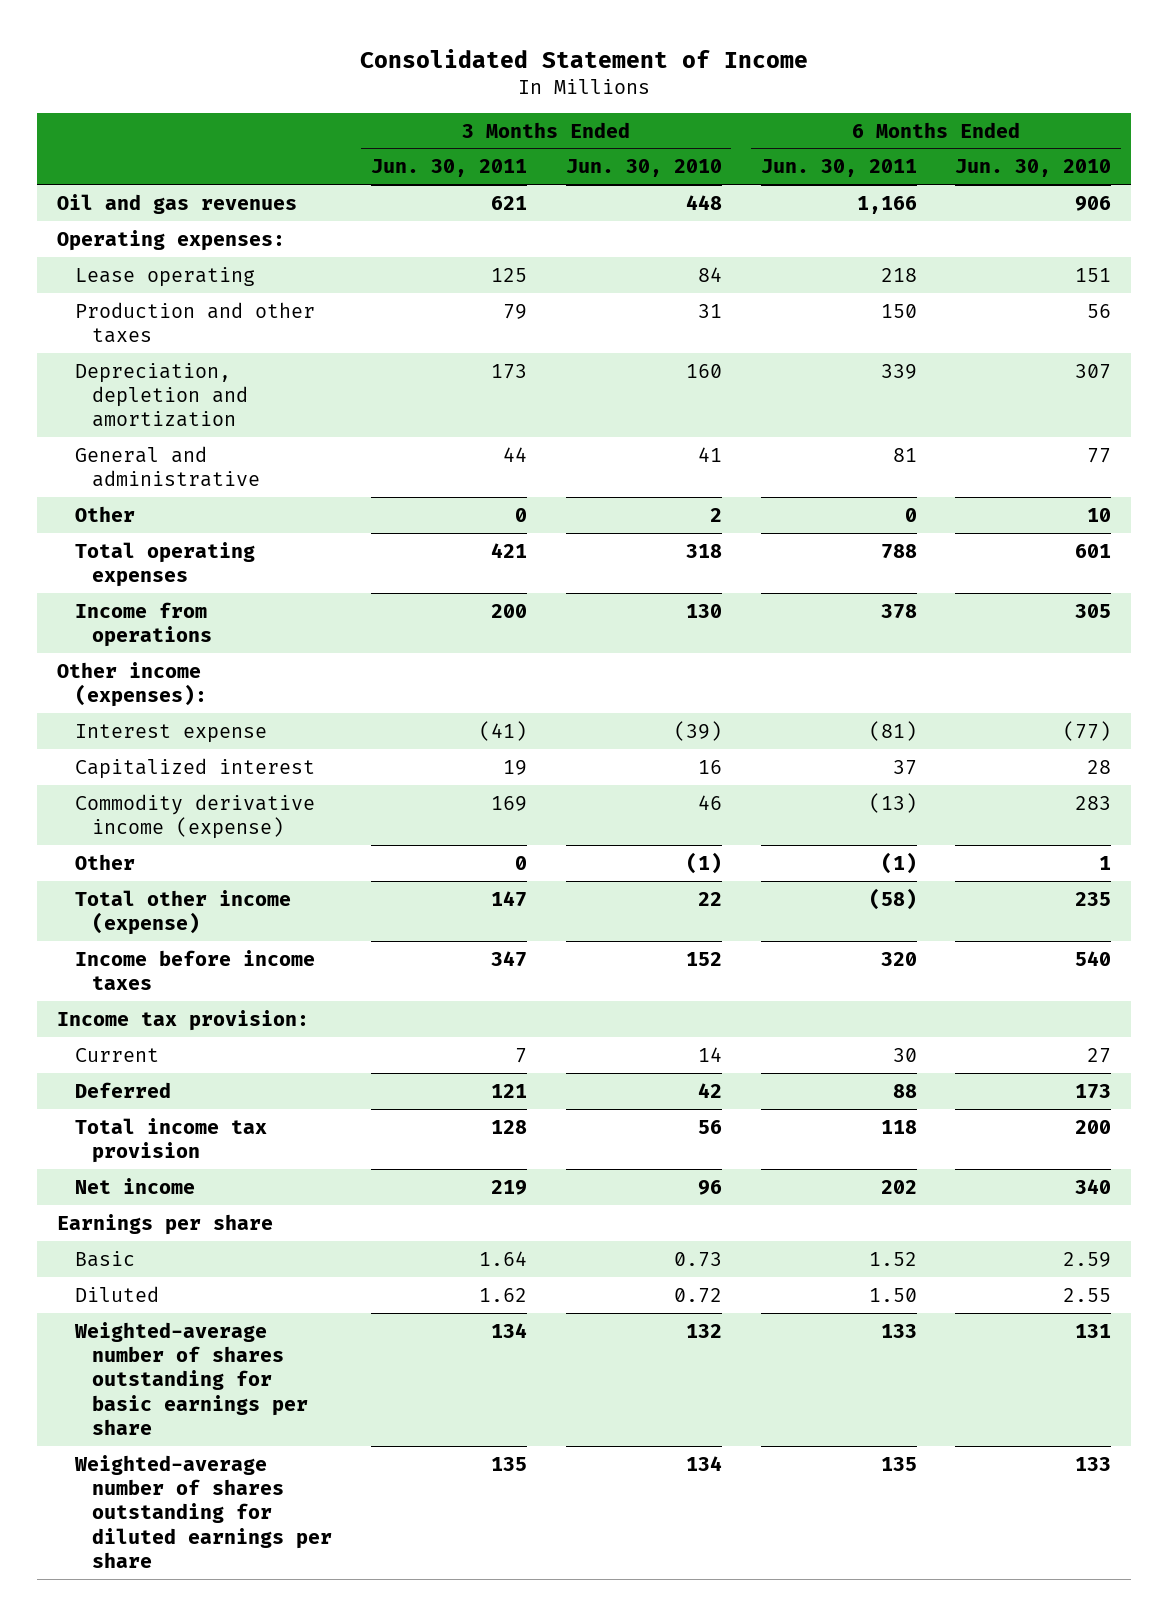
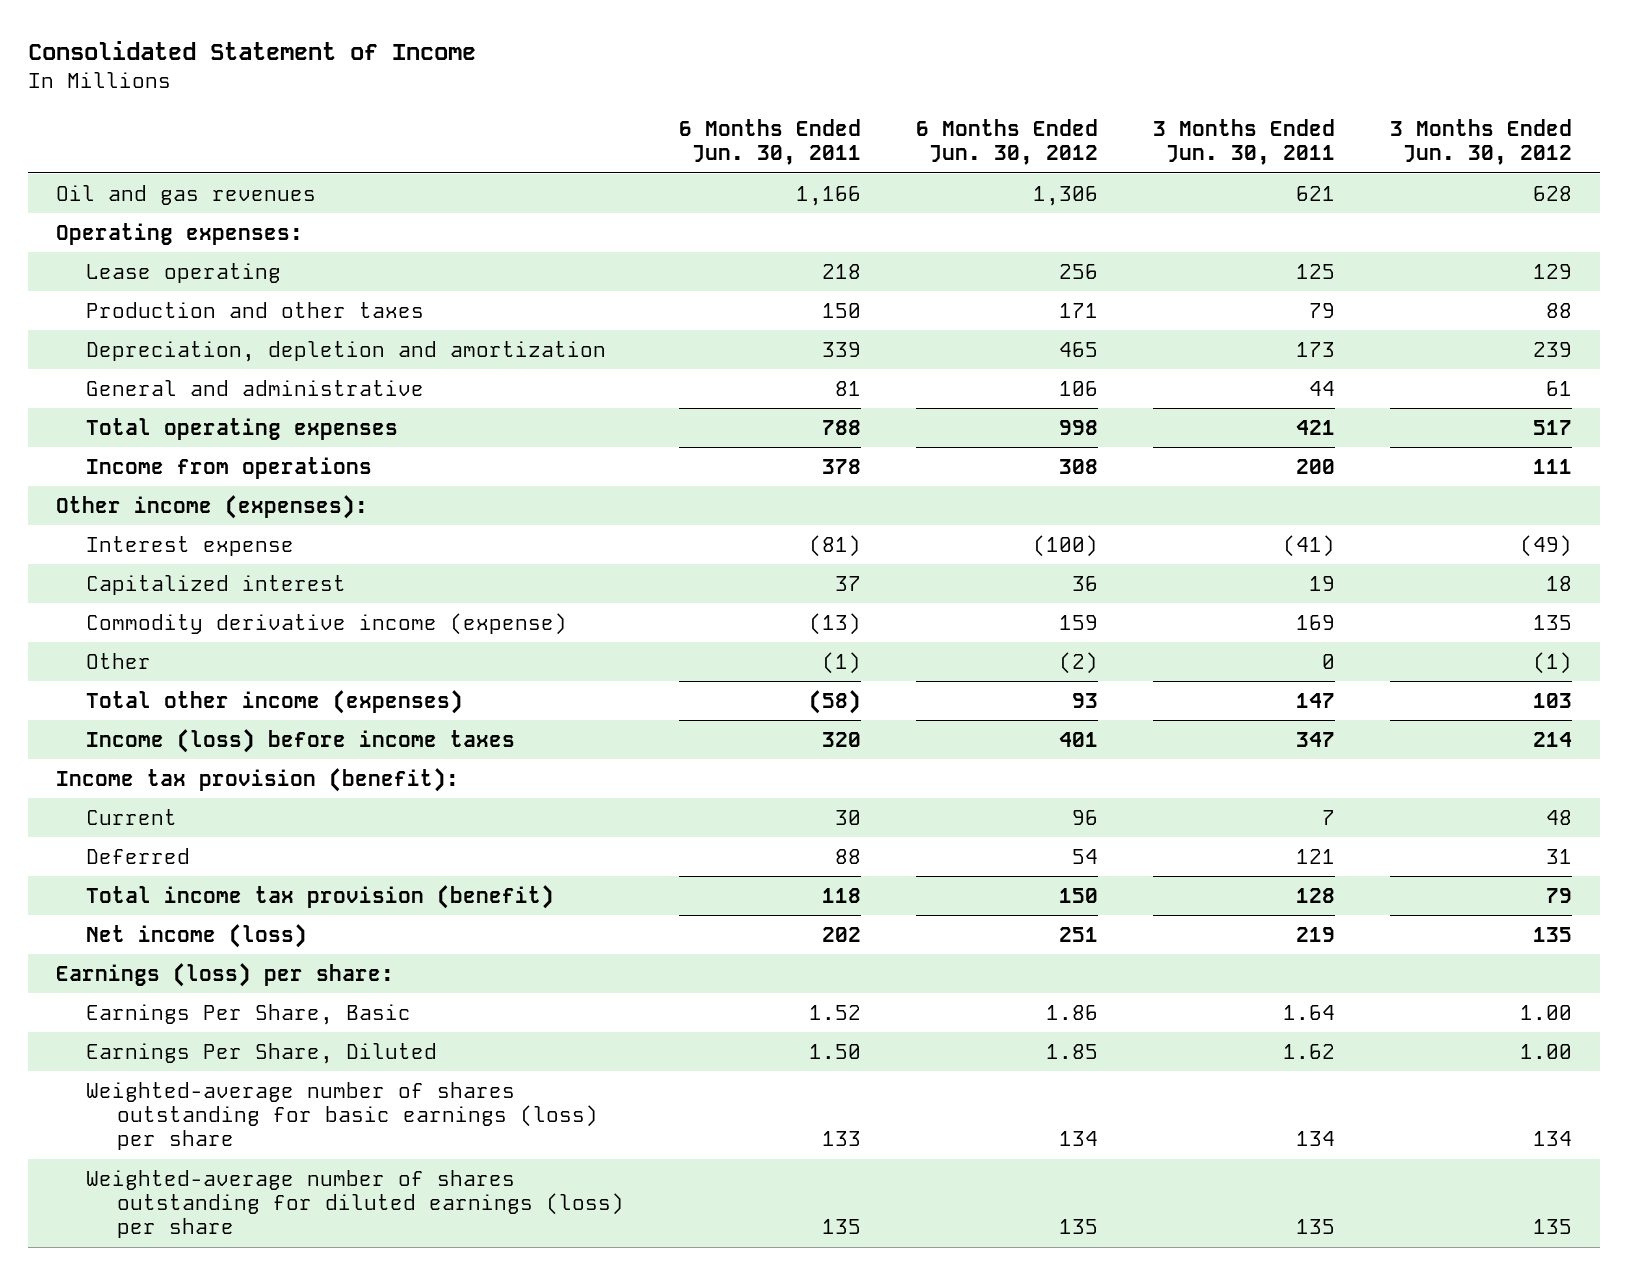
- | 3 Months Ended Jun. 30, 2011 | 3 Months Ended Jun. 30, 2010 | 6 Months Ended Jun. 30, 2011 | 6 Months Ended Jun. 30, 2010
+ | 6 Months Ended Jun. 30, 2011 | 6 Months Ended Jun. 30, 2012 | 3 Months Ended Jun. 30, 2011 | 3 Months Ended Jun. 30, 2012
- Other | 0 | 2 | 0 | 10
- Total other income (expense) | 147 | 22 | (58) | 235
- Income before income taxes | 347 | 152 | 320 | 540
- Income tax provision:
+ Total other income (expenses) | (58) | 93 | 147 | 103
+ Income (loss) before income taxes | 320 | 401 | 347 | 214
+ Income tax provision (benefit):
- Total income tax provision | 128 | 56 | 118 | 200
- Net income | 219 | 96 | 202 | 340
- Earnings per share
- Basic | 1.64 | 0.73 | 1.52 | 2.59
- Diluted | 1.62 | 0.72 | 1.50 | 2.55
- Weighted-average number of shares outstanding for basic earnings per share | 134 | 132 | 133 | 131
- Weighted-average number of shares outstanding for diluted earnings per share | 135 | 134 | 135 | 133
+ Total income tax provision (benefit) | 118 | 150 | 128 | 79
+ Net income (loss) | 202 | 251 | 219 | 135
+ Earnings (loss) per share:
+ Earnings Per Share, Basic | 1.52 | 1.86 | 1.64 | 1.00
+ Earnings Per Share, Diluted | 1.50 | 1.85 | 1.62 | 1.00
+ Weighted-average number of shares outstanding for basic earnings (loss) per share | 133 | 134 | 134 | 134
+ Weighted-average number of shares outstanding for diluted earnings (loss) per share | 135 | 135 | 135 | 135

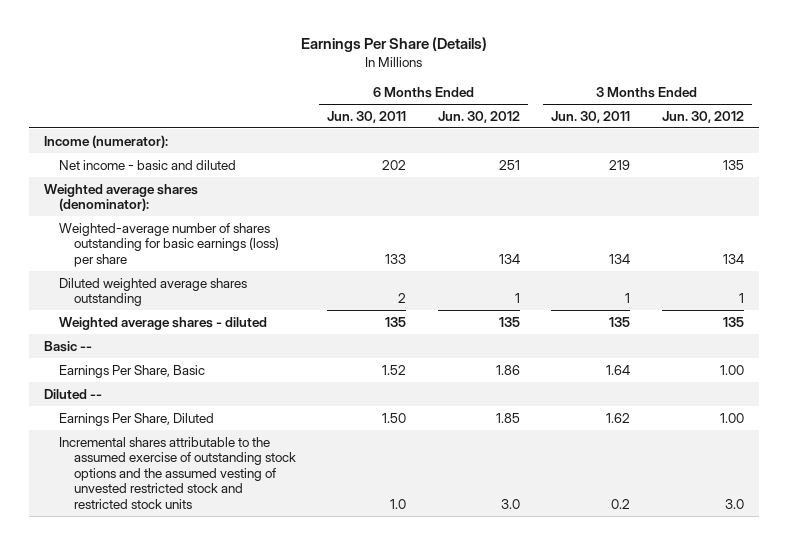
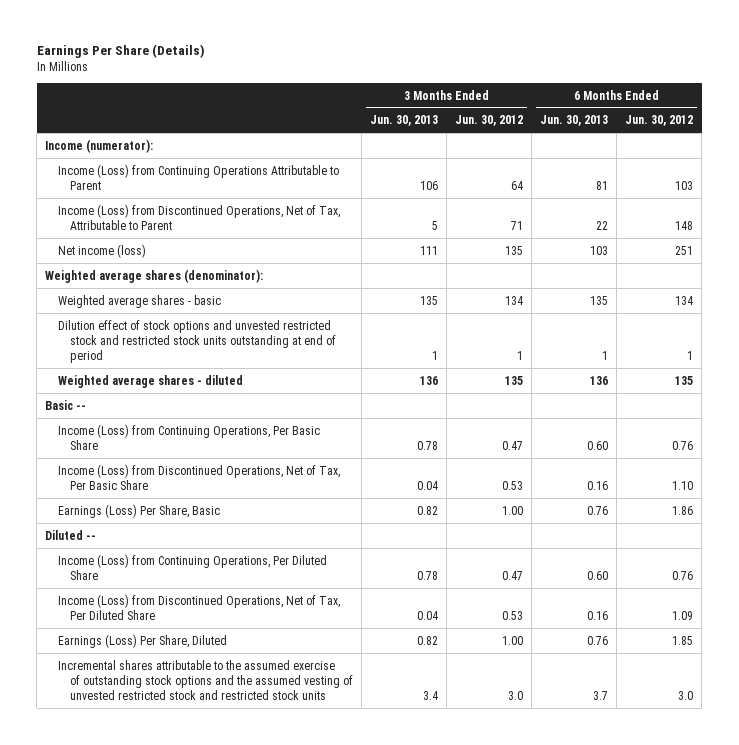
- | 6 Months Ended Jun. 30, 2011 | 6 Months Ended Jun. 30, 2012 | 3 Months Ended Jun. 30, 2011 | 3 Months Ended Jun. 30, 2012
+ | 3 Months Ended Jun. 30, 2013 | 3 Months Ended Jun. 30, 2012 | 6 Months Ended Jun. 30, 2013 | 6 Months Ended Jun. 30, 2012
- Net income - basic and diluted | 202 | 251 | 219 | 135
+ Income (Loss) from Continuing Operations Attributable to Parent | 106 | 64 | 81 | 103
+ Income (Loss) from Discontinued Operations, Net of Tax, Attributable to Parent | 5 | 71 | 22 | 148
+ Net income (loss) | 111 | 135 | 103 | 251
- Weighted-average number of shares outstanding for basic earnings (loss) per share | 133 | 134 | 134 | 134
- Diluted weighted average shares outstanding | 2 | 1 | 1 | 1
+ Weighted average shares - basic | 135 | 134 | 135 | 134
+ Dilution effect of stock options and unvested restricted stock and restricted stock units outstanding at end of period | 1 | 1 | 1 | 1
- Earnings Per Share, Basic | 1.52 | 1.86 | 1.64 | 1.00
+ Income (Loss) from Continuing Operations, Per Basic Share | 0.78 | 0.47 | 0.60 | 0.76
+ Income (Loss) from Discontinued Operations, Net of Tax, Per Basic Share | 0.04 | 0.53 | 0.16 | 1.10
+ Earnings (Loss) Per Share, Basic | 0.82 | 1.00 | 0.76 | 1.86
- Earnings Per Share, Diluted | 1.50 | 1.85 | 1.62 | 1.00
+ Income (Loss) from Continuing Operations, Per Diluted Share | 0.78 | 0.47 | 0.60 | 0.76
+ Income (Loss) from Discontinued Operations, Net of Tax, Per Diluted Share | 0.04 | 0.53 | 0.16 | 1.09
+ Earnings (Loss) Per Share, Diluted | 0.82 | 1.00 | 0.76 | 1.85

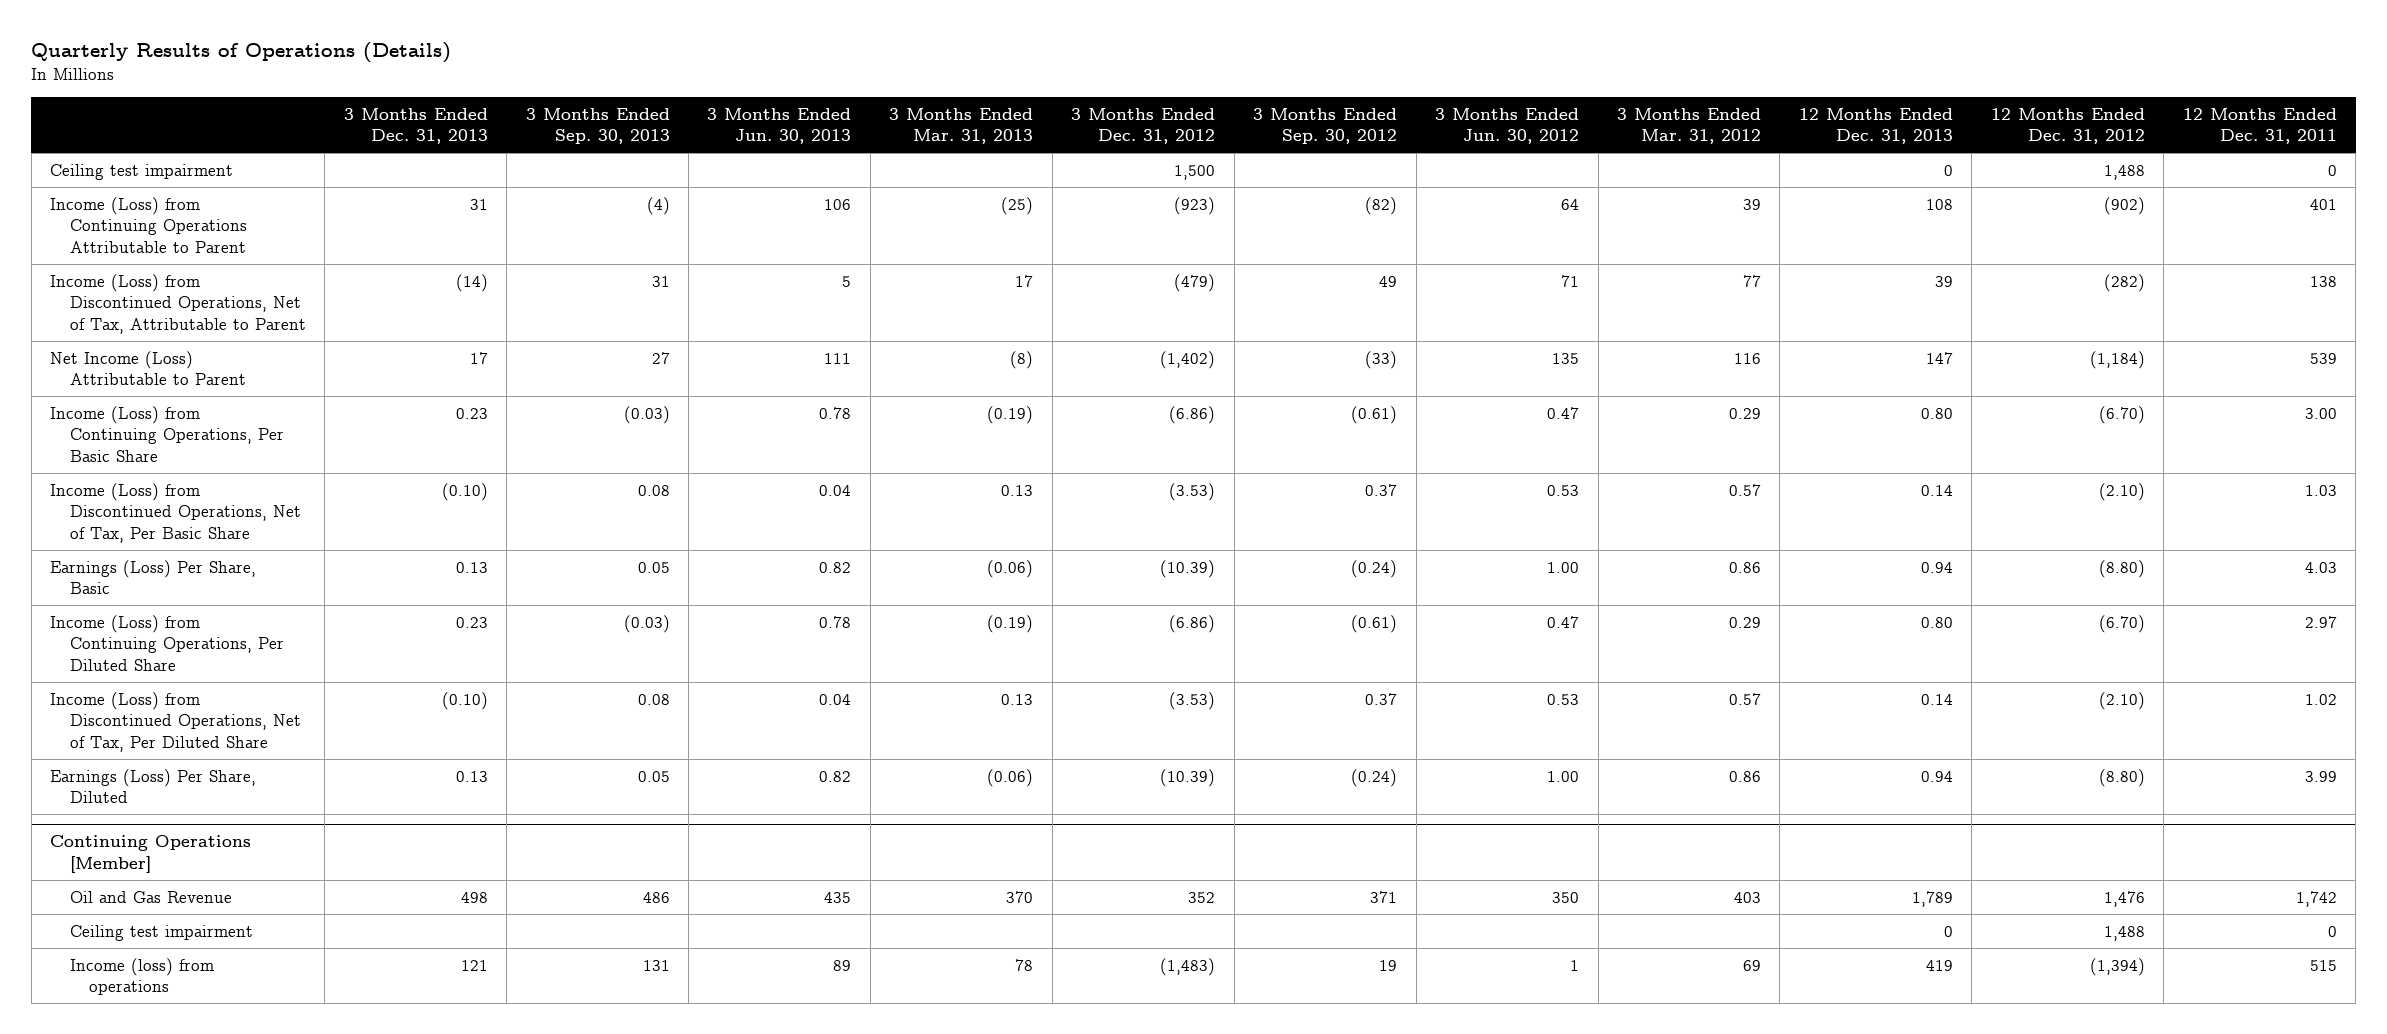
- Earnings Per Share (Details)
+ Quarterly Results of Operations (Details)
- | 3 Months Ended Jun. 30, 2013 | 3 Months Ended Jun. 30, 2012 | 6 Months Ended Jun. 30, 2013 | 6 Months Ended Jun. 30, 2012
+ | 3 Months Ended Dec. 31, 2013 | 3 Months Ended Sep. 30, 2013 | 3 Months Ended Jun. 30, 2013 | 3 Months Ended Mar. 31, 2013 | 3 Months Ended Dec. 31, 2012 | 3 Months Ended Sep. 30, 2012 | 3 Months Ended Jun. 30, 2012 | 3 Months Ended Mar. 31, 2012 | 12 Months Ended Dec. 31, 2013 | 12 Months Ended Dec. 31, 2012 | 12 Months Ended Dec. 31, 2011
- Income (numerator):
+ Ceiling test impairment | | | | | 1,500 | | | | 0 | 1,488 | 0
- Net income (loss) | 111 | 135 | 103 | 251
- Weighted average shares (denominator):
- Weighted average shares - basic | 135 | 134 | 135 | 134
- Dilution effect of stock options and unvested restricted stock and restricted stock units outstanding at end of period | 1 | 1 | 1 | 1
- Weighted average shares - diluted | 136 | 135 | 136 | 135
- Basic --
+ Net Income (Loss) Attributable to Parent | 17 | 27 | 111 | (8) | (1,402) | (33) | 135 | 116 | 147 | (1,184) | 539
- Diluted --
- Incremental shares attributable to the assumed exercise of outstanding stock options and the assumed vesting of unvested restricted stock and restricted stock units | 3.4 | 3.0 | 3.7 | 3.0
+ Continuing Operations [Member]
+ Oil and Gas Revenue | 498 | 486 | 435 | 370 | 352 | 371 | 350 | 403 | 1,789 | 1,476 | 1,742
+ Ceiling test impairment | | | | | | | | | 0 | 1,488 | 0
+ Income (loss) from operations | 121 | 131 | 89 | 78 | (1,483) | 19 | 1 | 69 | 419 | (1,394) | 515

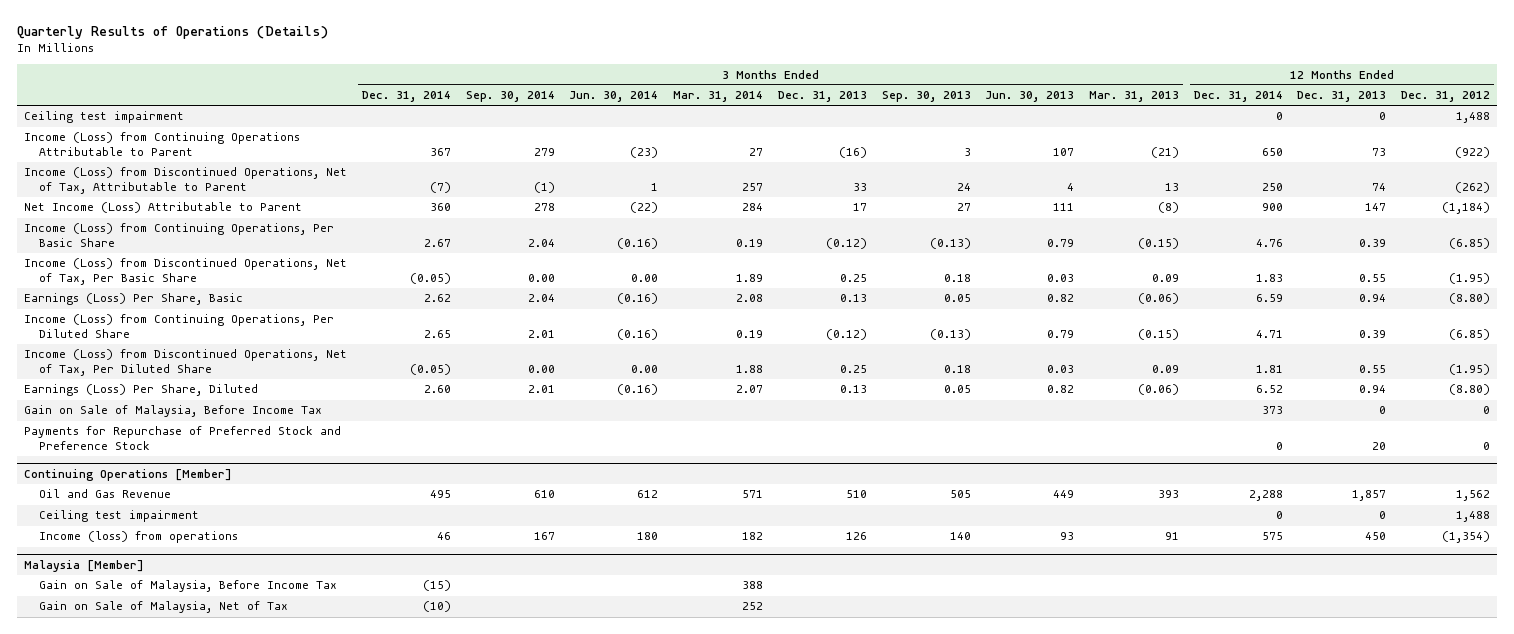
- | 3 Months Ended Dec. 31, 2013 | 3 Months Ended Sep. 30, 2013 | 3 Months Ended Jun. 30, 2013 | 3 Months Ended Mar. 31, 2013 | 3 Months Ended Dec. 31, 2012 | 3 Months Ended Sep. 30, 2012 | 3 Months Ended Jun. 30, 2012 | 3 Months Ended Mar. 31, 2012 | 12 Months Ended Dec. 31, 2013 | 12 Months Ended Dec. 31, 2012 | 12 Months Ended Dec. 31, 2011
+ | 3 Months Ended Dec. 31, 2014 | 3 Months Ended Sep. 30, 2014 | 3 Months Ended Jun. 30, 2014 | 3 Months Ended Mar. 31, 2014 | 3 Months Ended Dec. 31, 2013 | 3 Months Ended Sep. 30, 2013 | 3 Months Ended Jun. 30, 2013 | 3 Months Ended Mar. 31, 2013 | 12 Months Ended Dec. 31, 2014 | 12 Months Ended Dec. 31, 2013 | 12 Months Ended Dec. 31, 2012
- Income (Loss) from Continuing Operations Attributable to Parent | 31 | (4) | 106 | (25) | (923) | (82) | 64 | 39 | 108 | (902) | 401
- Income (Loss) from Discontinued Operations, Net of Tax, Attributable to Parent | (14) | 31 | 5 | 17 | (479) | 49 | 71 | 77 | 39 | (282) | 138
+ Income (Loss) from Continuing Operations Attributable to Parent | 367 | 279 | (23) | 27 | (16) | 3 | 107 | (21) | 650 | 73 | (922)
+ Income (Loss) from Discontinued Operations, Net of Tax, Attributable to Parent | (7) | (1) | 1 | 257 | 33 | 24 | 4 | 13 | 250 | 74 | (262)
- Income (Loss) from Continuing Operations, Per Basic Share | 0.23 | (0.03) | 0.78 | (0.19) | (6.86) | (0.61) | 0.47 | 0.29 | 0.80 | (6.70) | 3.00
- Income (Loss) from Discontinued Operations, Net of Tax, Per Basic Share | (0.10) | 0.08 | 0.04 | 0.13 | (3.53) | 0.37 | 0.53 | 0.57 | 0.14 | (2.10) | 1.03
+ Income (Loss) from Continuing Operations, Per Basic Share | 2.67 | 2.04 | (0.16) | 0.19 | (0.12) | (0.13) | 0.79 | (0.15) | 4.76 | 0.39 | (6.85)
+ Income (Loss) from Discontinued Operations, Net of Tax, Per Basic Share | (0.05) | 0.00 | 0.00 | 1.89 | 0.25 | 0.18 | 0.03 | 0.09 | 1.83 | 0.55 | (1.95)
- Income (Loss) from Continuing Operations, Per Diluted Share | 0.23 | (0.03) | 0.78 | (0.19) | (6.86) | (0.61) | 0.47 | 0.29 | 0.80 | (6.70) | 2.97
- Income (Loss) from Discontinued Operations, Net of Tax, Per Diluted Share | (0.10) | 0.08 | 0.04 | 0.13 | (3.53) | 0.37 | 0.53 | 0.57 | 0.14 | (2.10) | 1.02
+ Income (Loss) from Continuing Operations, Per Diluted Share | 2.65 | 2.01 | (0.16) | 0.19 | (0.12) | (0.13) | 0.79 | (0.15) | 4.71 | 0.39 | (6.85)
+ Income (Loss) from Discontinued Operations, Net of Tax, Per Diluted Share | (0.05) | 0.00 | 0.00 | 1.88 | 0.25 | 0.18 | 0.03 | 0.09 | 1.81 | 0.55 | (1.95)
+ Gain on Sale of Malaysia, Before Income Tax | | | | | | | | | 373 | 0 | 0
+ Payments for Repurchase of Preferred Stock and Preference Stock | | | | | | | | | 0 | 20 | 0
@ Continuing Operations [Member]
- Oil and Gas Revenue | 498 | 486 | 435 | 370 | 352 | 371 | 350 | 403 | 1,789 | 1,476 | 1,742
+ Oil and Gas Revenue | 495 | 610 | 612 | 571 | 510 | 505 | 449 | 393 | 2,288 | 1,857 | 1,562
- Income (loss) from operations | 121 | 131 | 89 | 78 | (1,483) | 19 | 1 | 69 | 419 | (1,394) | 515
+ Income (loss) from operations | 46 | 167 | 180 | 182 | 126 | 140 | 93 | 91 | 575 | 450 | (1,354)
+ Malaysia [Member]
+ Gain on Sale of Malaysia, Before Income Tax | (15) | | | 388 | | | | | | |
+ Gain on Sale of Malaysia, Net of Tax | (10) | | | 252 | | | | | | |

